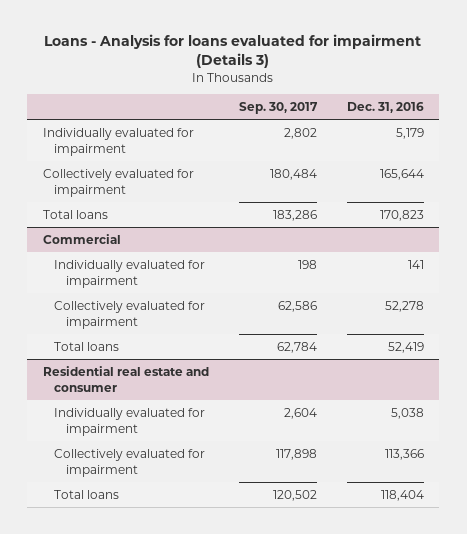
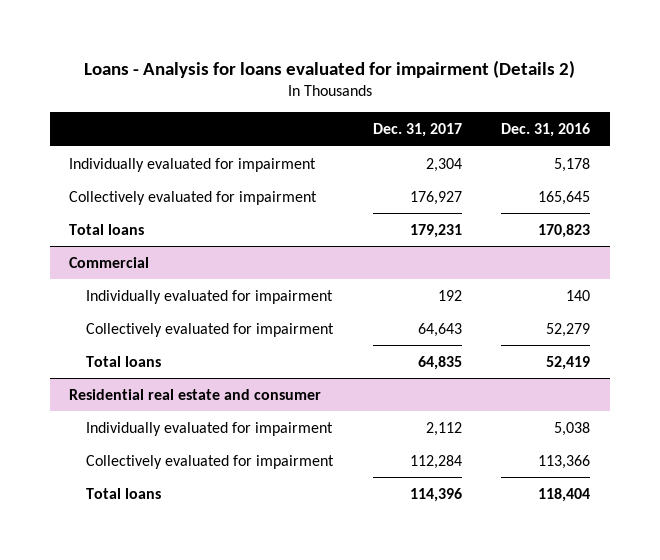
- Loans - Analysis for loans evaluated for impairment (Details 3)
+ Loans - Analysis for loans evaluated for impairment (Details 2)
- | Sep. 30, 2017 | Dec. 31, 2016
+ | Dec. 31, 2017 | Dec. 31, 2016
- Individually evaluated for impairment | 2,802 | 5,179
- Collectively evaluated for impairment | 180,484 | 165,644
+ Individually evaluated for impairment | 2,304 | 5,178
+ Collectively evaluated for impairment | 176,927 | 165,645
@ Commercial
- Individually evaluated for impairment | 198 | 141
- Collectively evaluated for impairment | 62,586 | 52,278
+ Individually evaluated for impairment | 192 | 140
+ Collectively evaluated for impairment | 64,643 | 52,279

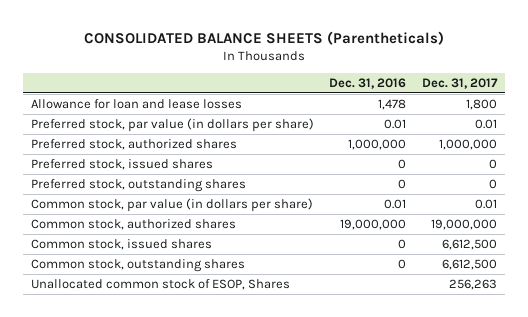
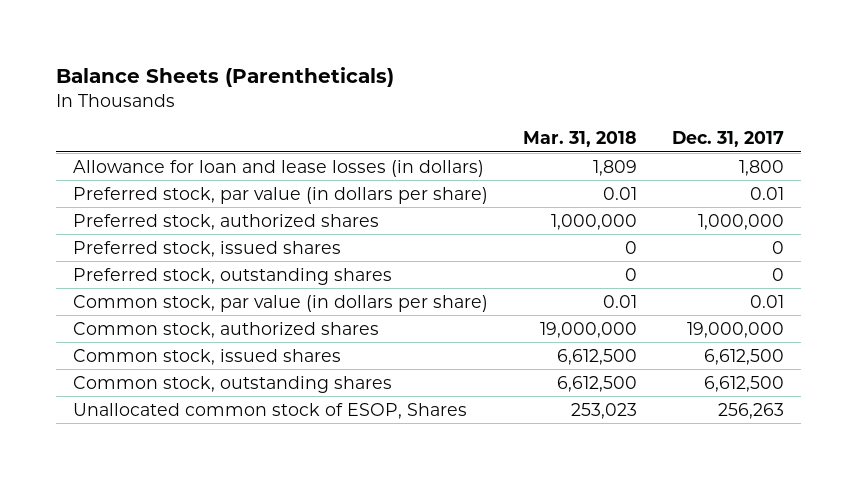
- CONSOLIDATED BALANCE SHEETS (Parentheticals)
+ Balance Sheets (Parentheticals)
- | Dec. 31, 2016 | Dec. 31, 2017
+ | Mar. 31, 2018 | Dec. 31, 2017
- Allowance for loan and lease losses | 1,478 | 1,800
+ Allowance for loan and lease losses (in dollars) | 1,809 | 1,800

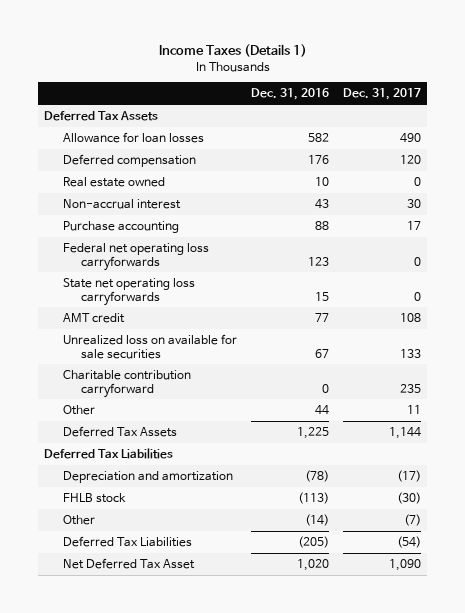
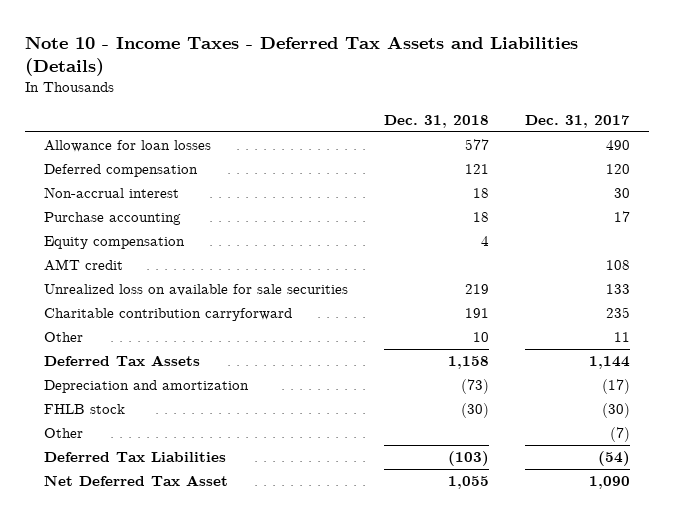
- Income Taxes (Details 1)
+ Note 10 - Income Taxes - Deferred Tax Assets and Liabilities (Details)
- | Dec. 31, 2016 | Dec. 31, 2017
+ | Dec. 31, 2018 | Dec. 31, 2017
- Deferred Tax Assets
- Real estate owned | 10 | 0
- Federal net operating loss carryforwards | 123 | 0
- State net operating loss carryforwards | 15 | 0
+ Equity compensation | 4 |
- Deferred Tax Liabilities

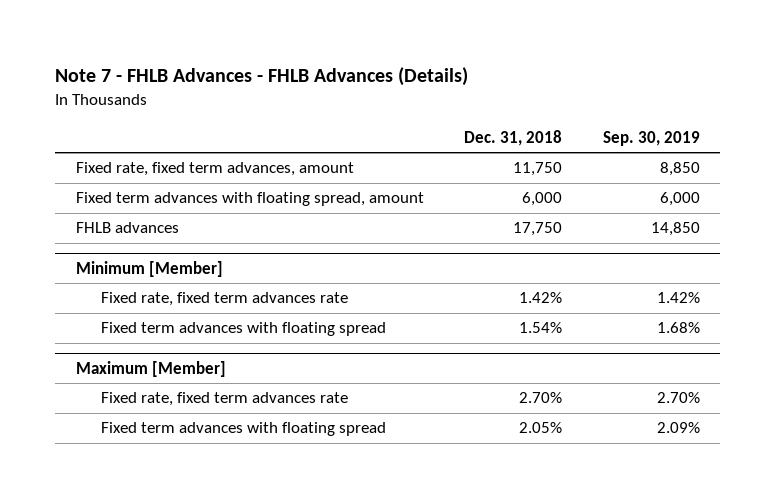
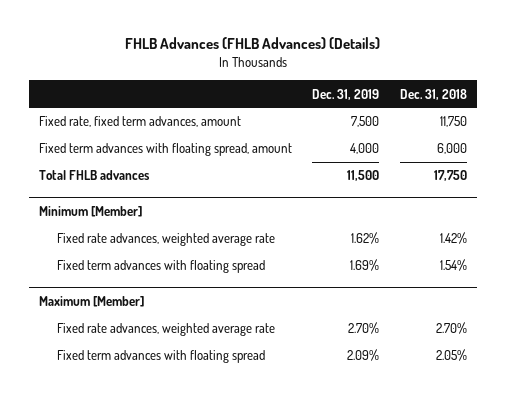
- Note 7 - FHLB Advances - FHLB Advances (Details)
+ FHLB Advances (FHLB Advances) (Details)
- | Dec. 31, 2018 | Sep. 30, 2019
+ | Dec. 31, 2019 | Dec. 31, 2018
- FHLB advances | 17,750 | 14,850
+ Total FHLB advances | 11,500 | 17,750
@ Minimum [Member]
- Fixed rate, fixed term advances rate | 1.42% | 1.42%
+ Fixed rate advances, weighted average rate | 1.62% | 1.42%
@ Maximum [Member]
- Fixed rate, fixed term advances rate | 2.70% | 2.70%
+ Fixed rate advances, weighted average rate | 2.70% | 2.70%

